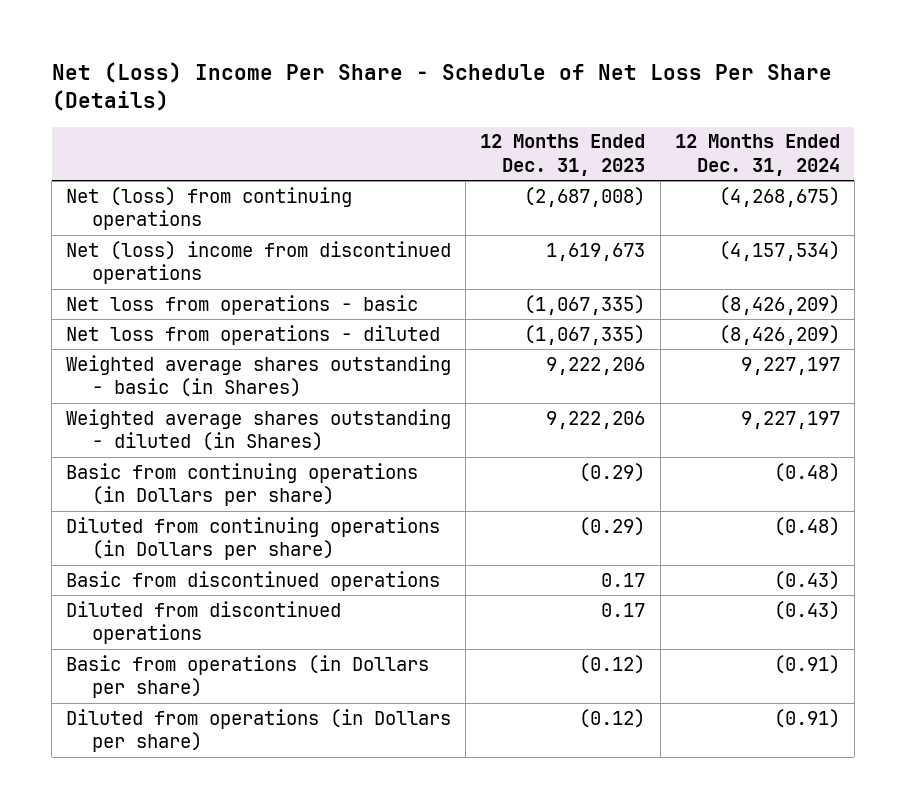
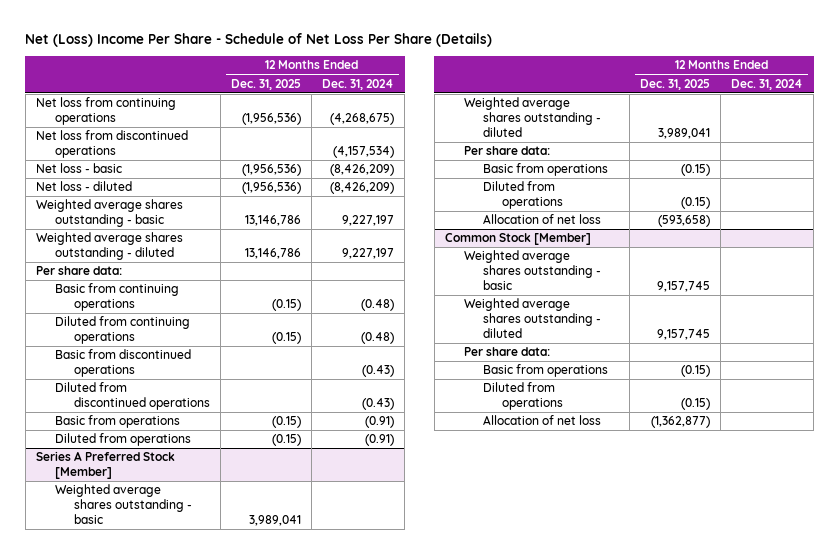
- | 12 Months Ended Dec. 31, 2023 | 12 Months Ended Dec. 31, 2024
+ | 12 Months Ended Dec. 31, 2025 | 12 Months Ended Dec. 31, 2024
- Net (loss) from continuing operations | (2,687,008) | (4,268,675)
- Net (loss) income from discontinued operations | 1,619,673 | (4,157,534)
- Net loss from operations - basic | (1,067,335) | (8,426,209)
- Net loss from operations - diluted | (1,067,335) | (8,426,209)
- Weighted average shares outstanding - basic (in Shares) | 9,222,206 | 9,227,197
- Weighted average shares outstanding - diluted (in Shares) | 9,222,206 | 9,227,197
- Basic from continuing operations (in Dollars per share) | (0.29) | (0.48)
- Diluted from continuing operations (in Dollars per share) | (0.29) | (0.48)
+ Net loss from continuing operations | (1,956,536) | (4,268,675)
+ Net loss from discontinued operations | | (4,157,534)
+ Net loss - basic | (1,956,536) | (8,426,209)
+ Net loss - diluted | (1,956,536) | (8,426,209)
+ Weighted average shares outstanding - basic | 13,146,786 | 9,227,197
+ Weighted average shares outstanding - diluted | 13,146,786 | 9,227,197
+ Per share data:
+ Basic from continuing operations | (0.15) | (0.48)
+ Diluted from continuing operations | (0.15) | (0.48)
- Basic from operations (in Dollars per share) | (0.12) | (0.91)
- Diluted from operations (in Dollars per share) | (0.12) | (0.91)
+ Basic from operations | (0.15) | (0.91)
+ Diluted from operations | (0.15) | (0.91)
+ Series A Preferred Stock [Member]
+ Weighted average shares outstanding - basic | 3,989,041 |
+ Weighted average shares outstanding - diluted | 3,989,041 |
+ Per share data:
+ Basic from operations | (0.15) |
+ Diluted from operations | (0.15) |
+ Allocation of net loss | (593,658) |
+ Common Stock [Member]
+ Weighted average shares outstanding - basic | 9,157,745 |
+ Weighted average shares outstanding - diluted | 9,157,745 |
+ Per share data:
+ Basic from operations | (0.15) |
+ Diluted from operations | (0.15) |
+ Allocation of net loss | (1,362,877) |

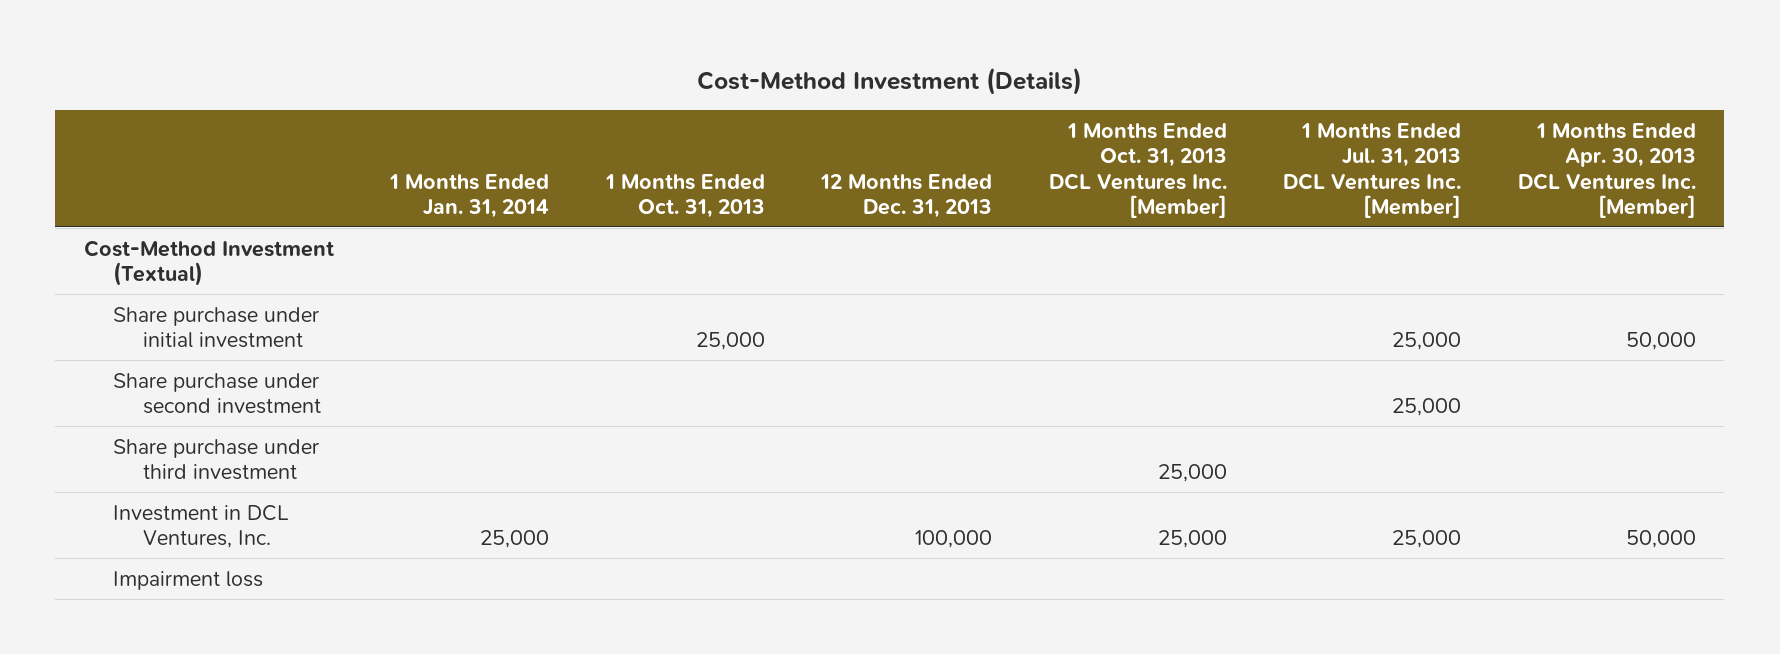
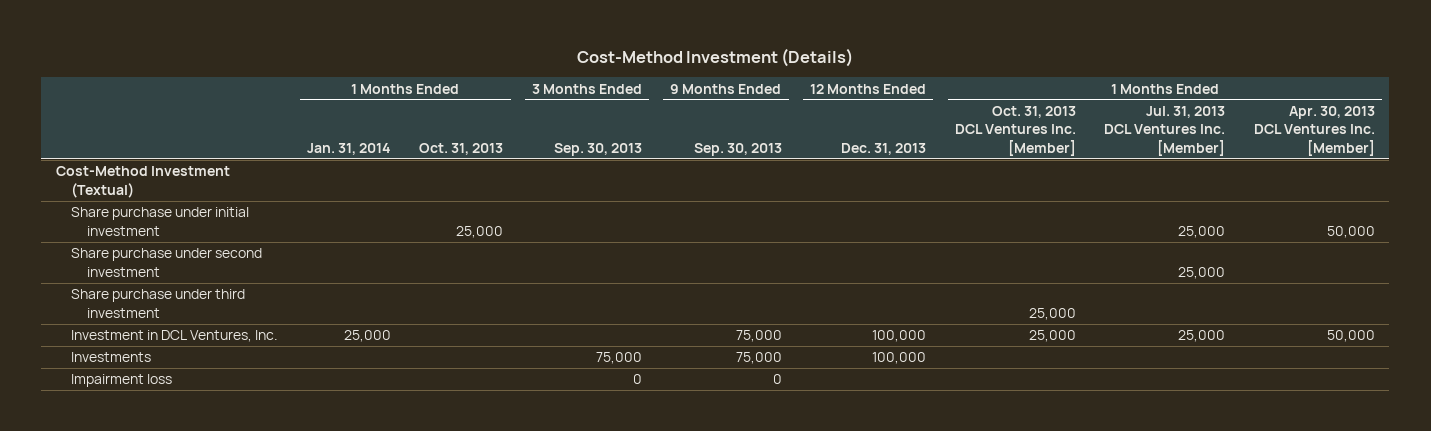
- | 1 Months Ended Jan. 31, 2014 | 1 Months Ended Oct. 31, 2013 | 12 Months Ended Dec. 31, 2013 | 1 Months Ended Oct. 31, 2013 DCL Ventures Inc. [Member] | 1 Months Ended Jul. 31, 2013 DCL Ventures Inc. [Member] | 1 Months Ended Apr. 30, 2013 DCL Ventures Inc. [Member]
+ | 1 Months Ended Jan. 31, 2014 | 1 Months Ended Oct. 31, 2013 | 3 Months Ended Sep. 30, 2013 | 9 Months Ended Sep. 30, 2013 | 12 Months Ended Dec. 31, 2013 | 1 Months Ended Oct. 31, 2013 DCL Ventures Inc. [Member] | 1 Months Ended Jul. 31, 2013 DCL Ventures Inc. [Member] | 1 Months Ended Apr. 30, 2013 DCL Ventures Inc. [Member]
+ Investments | | | 75,000 | 75,000 | 100,000 | | |

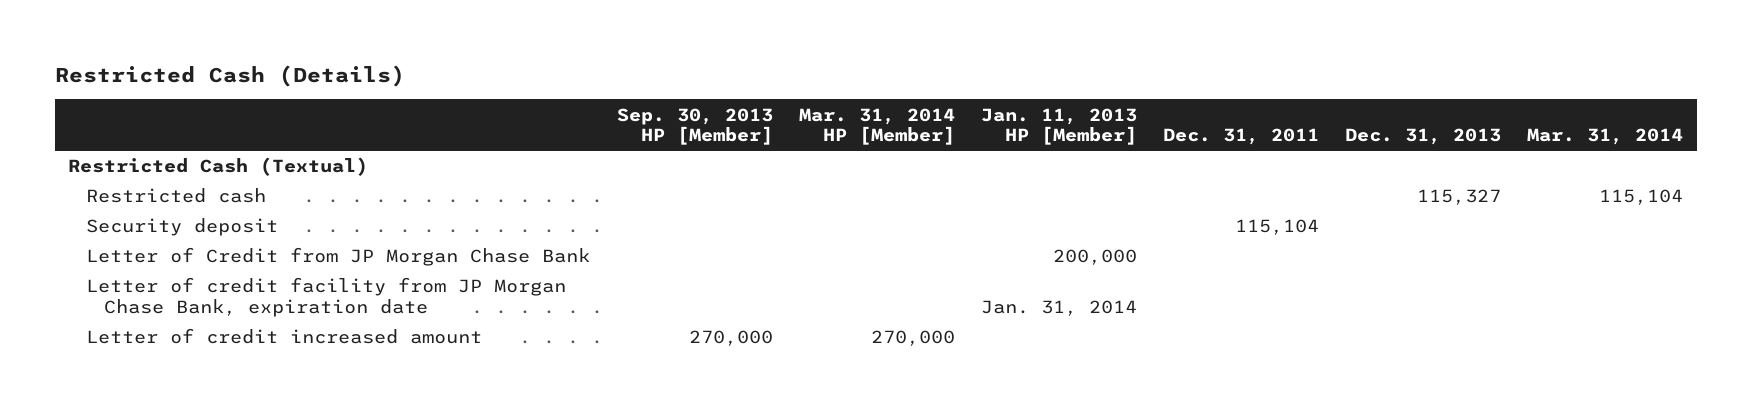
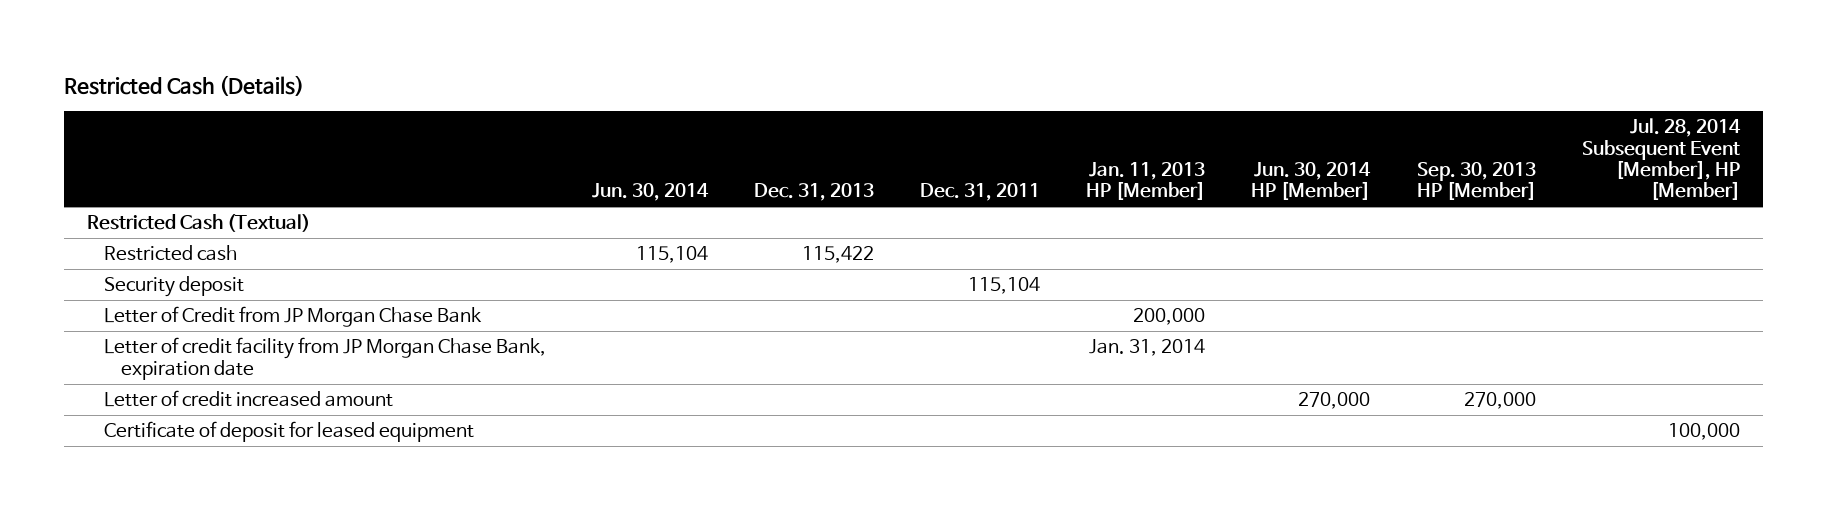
- | Sep. 30, 2013 HP [Member] | Mar. 31, 2014 HP [Member] | Jan. 11, 2013 HP [Member] | Dec. 31, 2011 | Dec. 31, 2013 | Mar. 31, 2014
+ | Jun. 30, 2014 | Dec. 31, 2013 | Dec. 31, 2011 | Jan. 11, 2013 HP [Member] | Jun. 30, 2014 HP [Member] | Sep. 30, 2013 HP [Member] | Jul. 28, 2014 Subsequent Event [Member], HP [Member]
- Restricted cash | | | | | 115,327 | 115,104
+ Restricted cash | 115,104 | 115,422 | | | | |
+ Certificate of deposit for leased equipment | | | | | | | 100,000

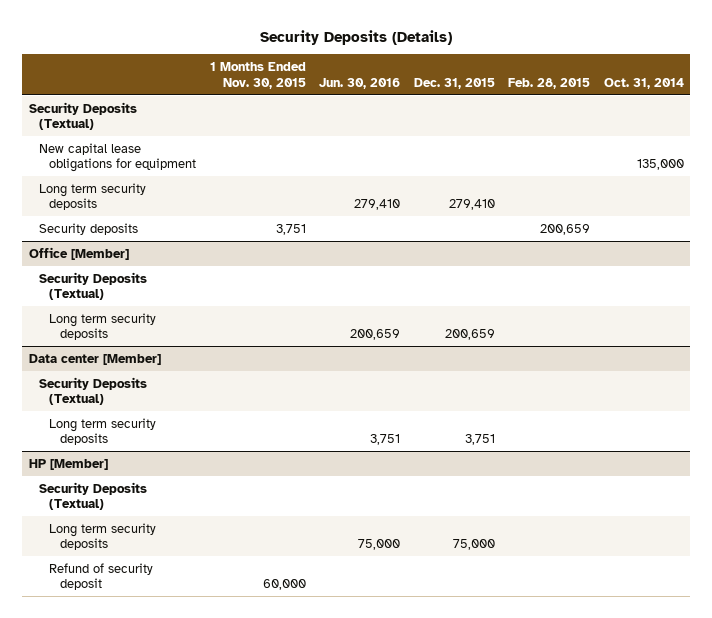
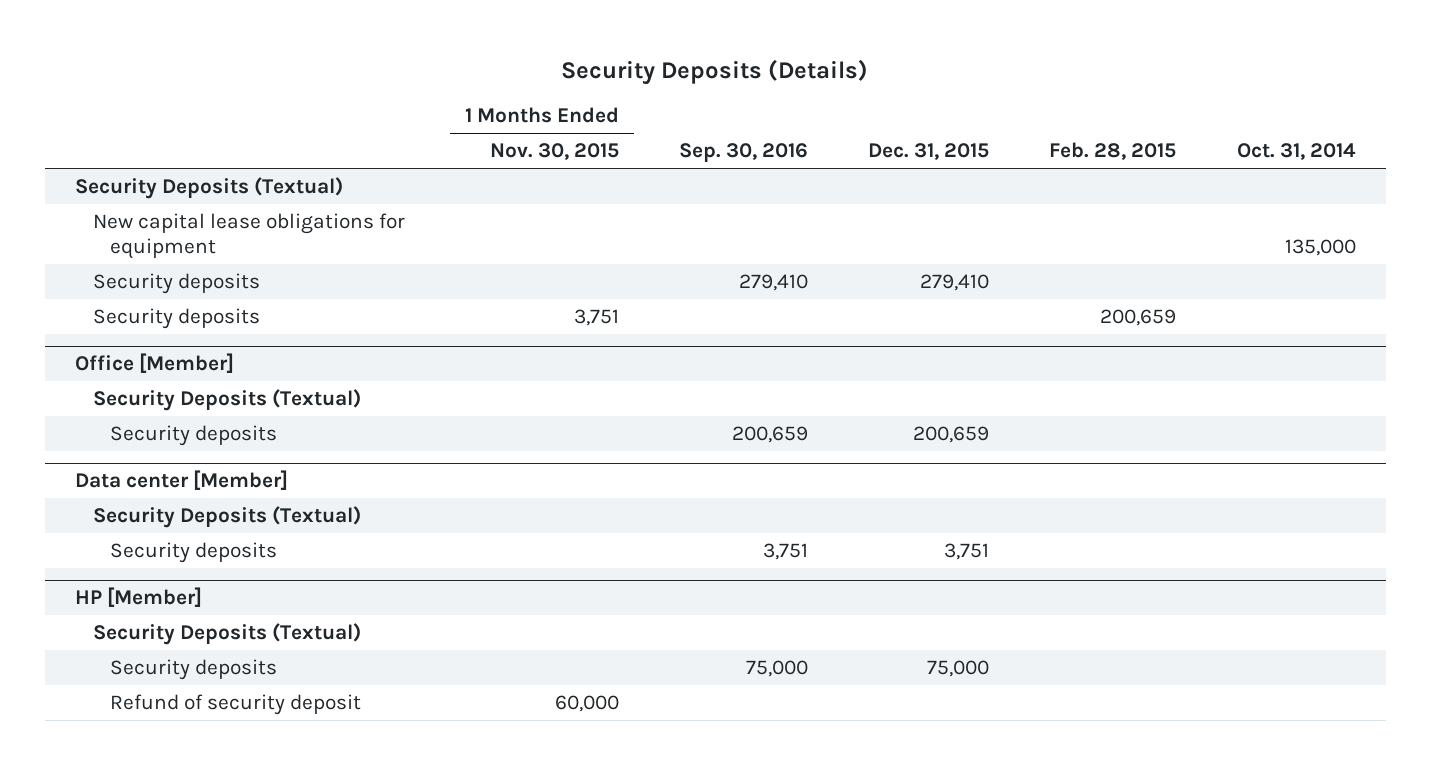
- | 1 Months Ended Nov. 30, 2015 | Jun. 30, 2016 | Dec. 31, 2015 | Feb. 28, 2015 | Oct. 31, 2014
+ | 1 Months Ended Nov. 30, 2015 | Sep. 30, 2016 | Dec. 31, 2015 | Feb. 28, 2015 | Oct. 31, 2014
- Long term security deposits | | 279,410 | 279,410 | |
+ Security deposits | | 279,410 | 279,410 | |
@ Office [Member]
- Long term security deposits | | 200,659 | 200,659 | |
+ Security deposits | | 200,659 | 200,659 | |
@ Data center [Member]
- Long term security deposits | | 3,751 | 3,751 | |
+ Security deposits | | 3,751 | 3,751 | |
@ HP [Member]
- Long term security deposits | | 75,000 | 75,000 | |
+ Security deposits | | 75,000 | 75,000 | |

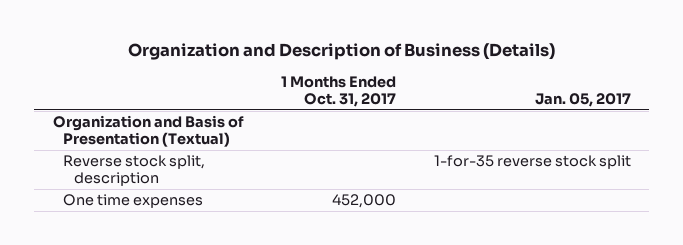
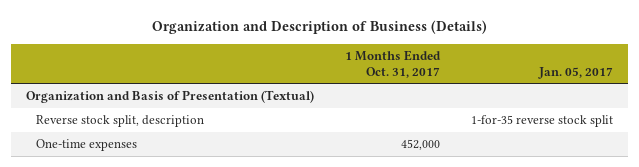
- One time expenses | 452,000 |
+ One-time expenses | 452,000 |

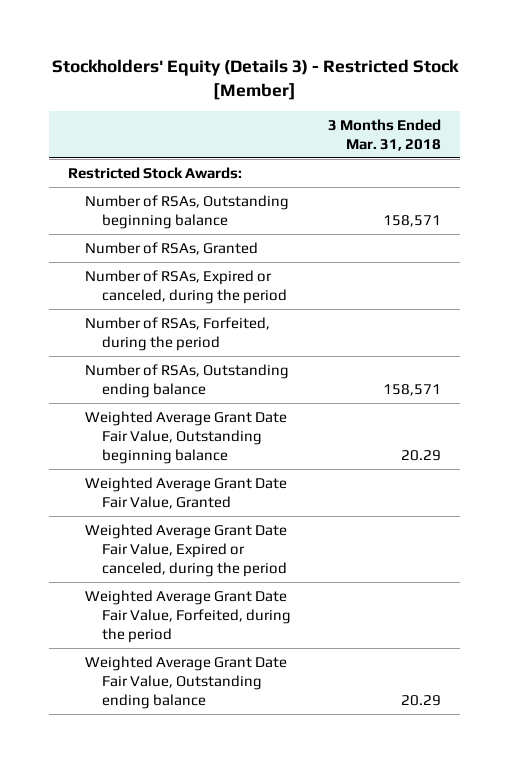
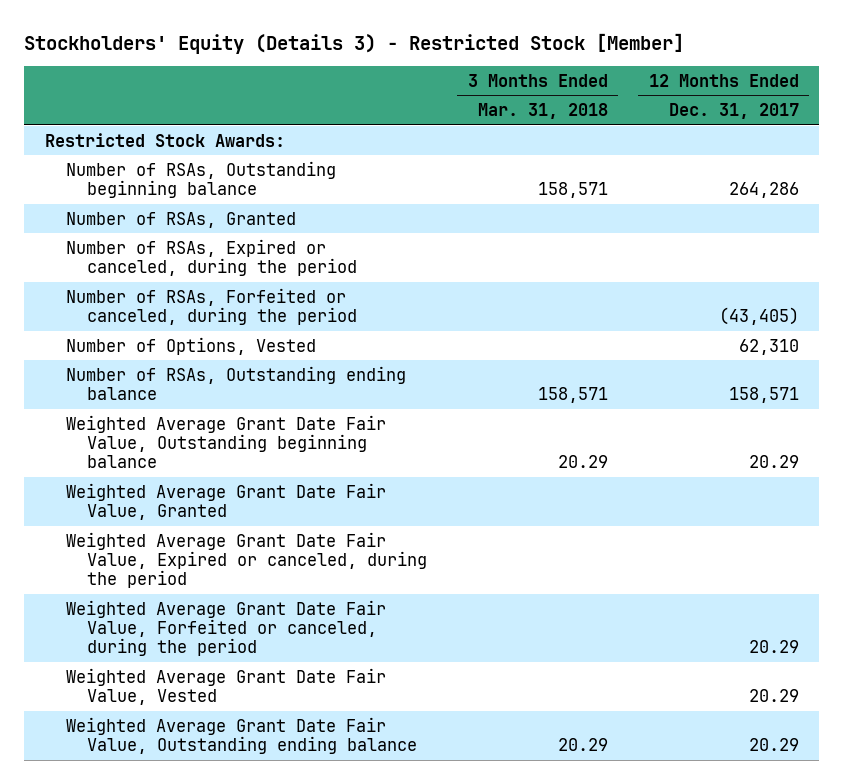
- | 3 Months Ended Mar. 31, 2018
+ | 3 Months Ended Mar. 31, 2018 | 12 Months Ended Dec. 31, 2017
- Number of RSAs, Forfeited, during the period
+ Number of RSAs, Forfeited or canceled, during the period | | (43,405)
+ Number of Options, Vested | | 62,310
- Weighted Average Grant Date Fair Value, Forfeited, during the period
+ Weighted Average Grant Date Fair Value, Forfeited or canceled, during the period | | 20.29
+ Weighted Average Grant Date Fair Value, Vested | | 20.29

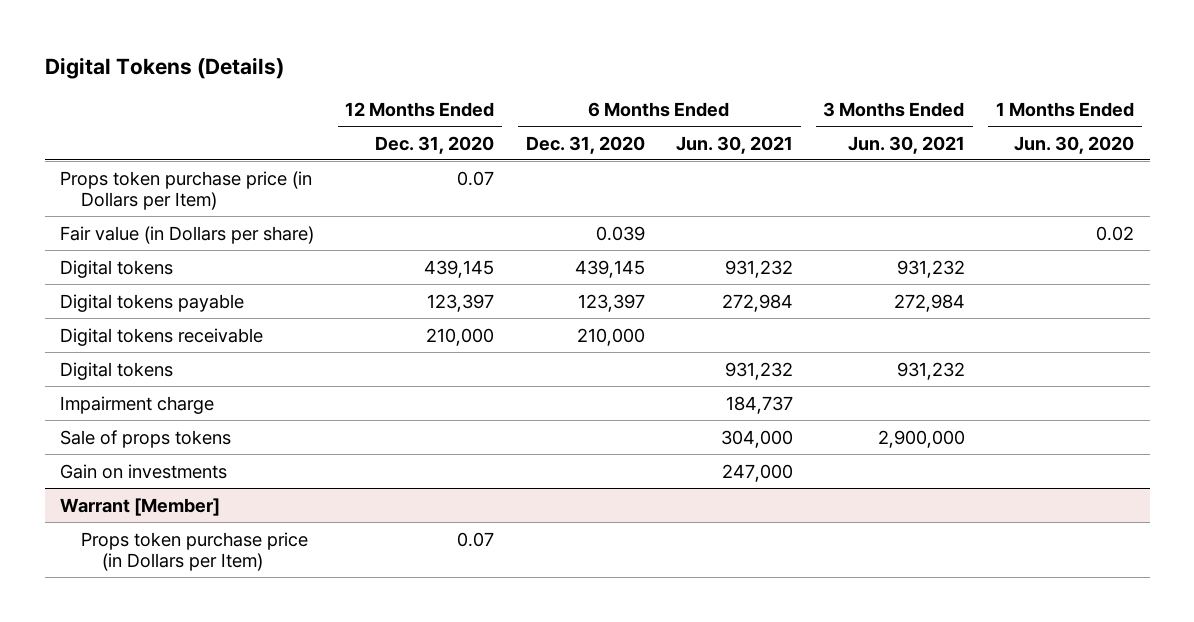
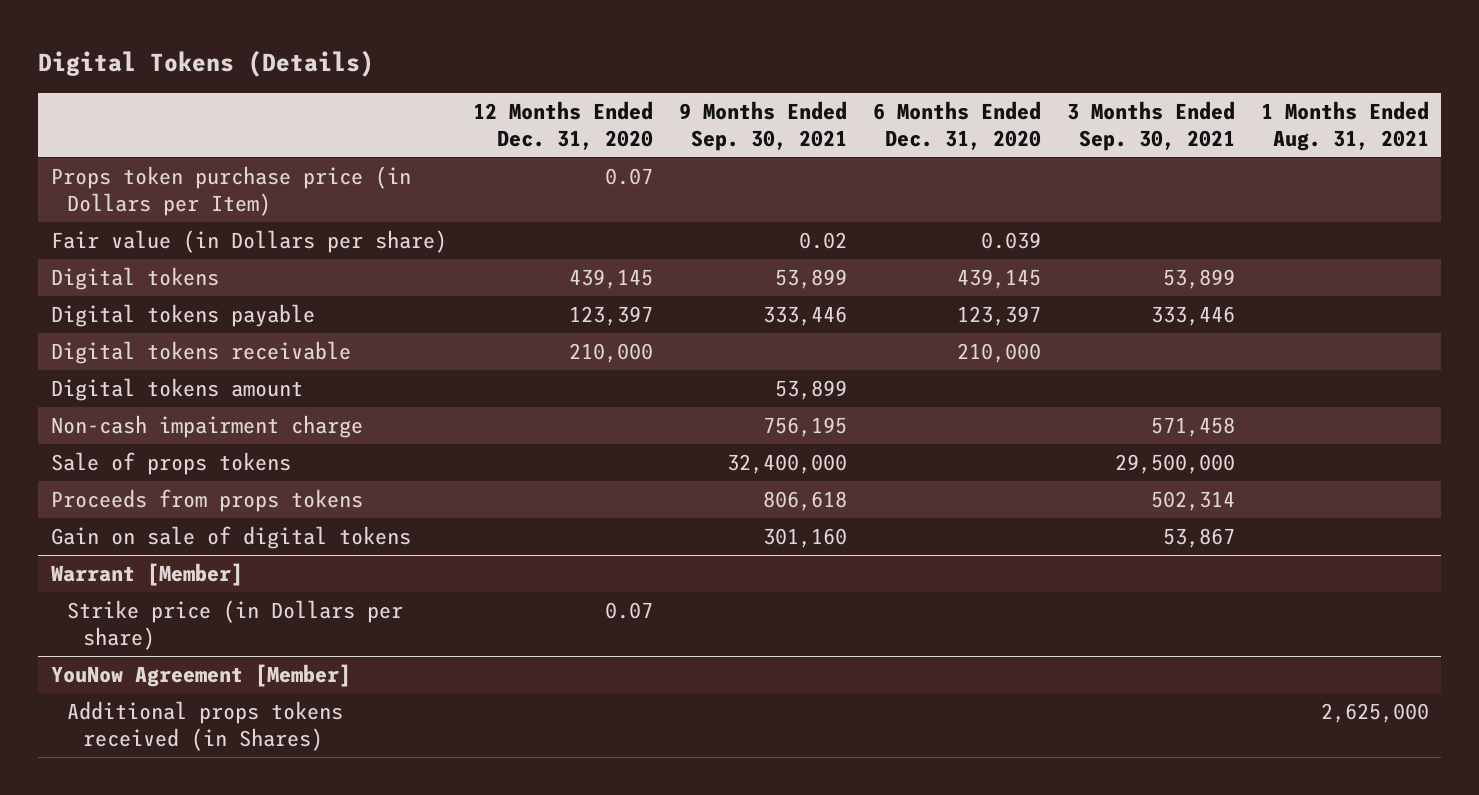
- | 12 Months Ended Dec. 31, 2020 | 6 Months Ended Dec. 31, 2020 | 6 Months Ended Jun. 30, 2021 | 3 Months Ended Jun. 30, 2021 | 1 Months Ended Jun. 30, 2020
+ | 12 Months Ended Dec. 31, 2020 | 9 Months Ended Sep. 30, 2021 | 6 Months Ended Dec. 31, 2020 | 3 Months Ended Sep. 30, 2021 | 1 Months Ended Aug. 31, 2021
- Digital tokens | | | 931,232 | 931,232 |
- Impairment charge | | | 184,737 | |
+ Digital tokens amount | | 53,899 | | |
+ Non-cash impairment charge | | 756,195 | | 571,458 |
- Gain on investments | | | 247,000 | |
+ Proceeds from props tokens | | 806,618 | | 502,314 |
+ Gain on sale of digital tokens | | 301,160 | | 53,867 |
@ Warrant [Member]
- Props token purchase price (in Dollars per Item) | 0.07 | | | |
+ Strike price (in Dollars per share) | 0.07 | | | |
+ YouNow Agreement [Member]
+ Additional props tokens received (in Shares) | | | | | 2,625,000

